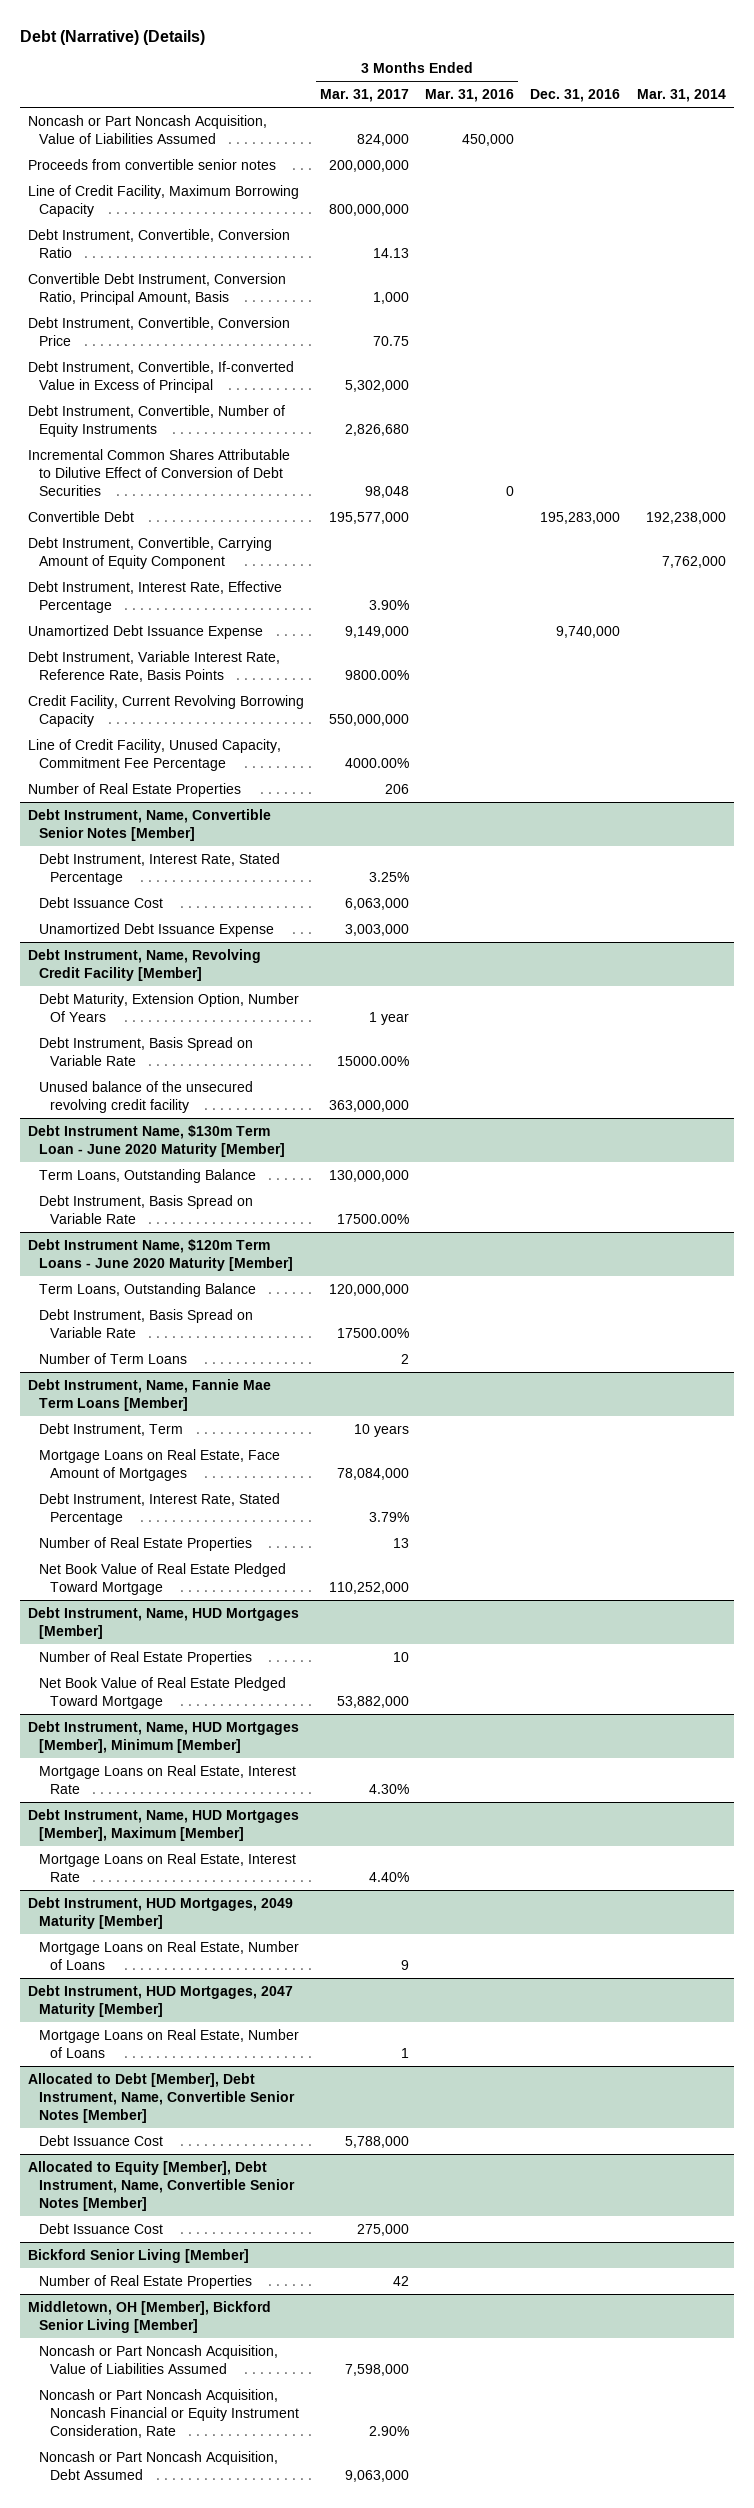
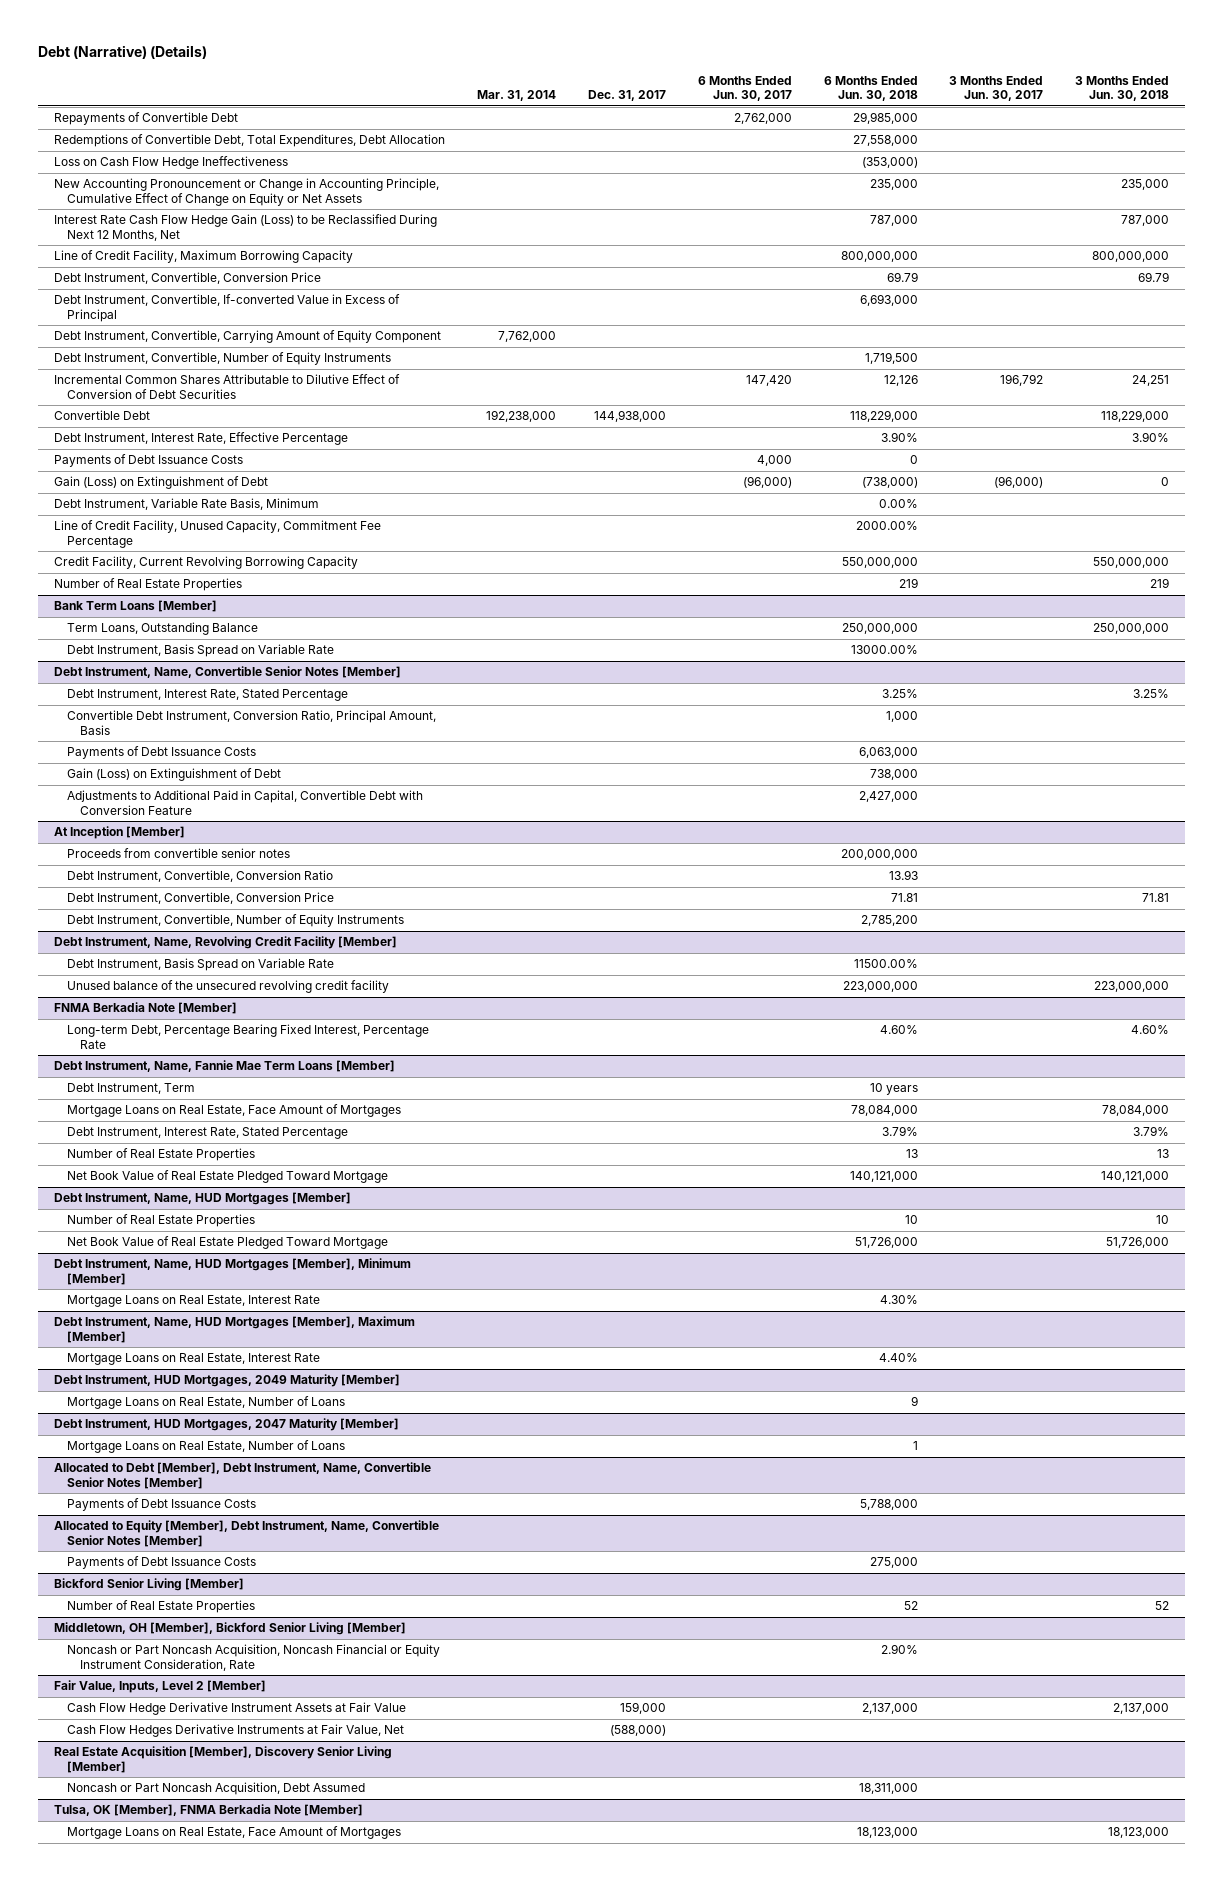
- | 3 Months Ended Mar. 31, 2017 | 3 Months Ended Mar. 31, 2016 | Dec. 31, 2016 | Mar. 31, 2014
+ | Mar. 31, 2014 | Dec. 31, 2017 | 6 Months Ended Jun. 30, 2017 | 6 Months Ended Jun. 30, 2018 | 3 Months Ended Jun. 30, 2017 | 3 Months Ended Jun. 30, 2018
- Noncash or Part Noncash Acquisition, Value of Liabilities Assumed | 824,000 | 450,000 | |
- Proceeds from convertible senior notes | 200,000,000 | | |
+ Repayments of Convertible Debt | | | 2,762,000 | 29,985,000 | |
+ Redemptions of Convertible Debt, Total Expenditures, Debt Allocation | | | | 27,558,000 | |
+ Loss on Cash Flow Hedge Ineffectiveness | | | | (353,000) | |
+ New Accounting Pronouncement or Change in Accounting Principle, Cumulative Effect of Change on Equity or Net Assets | | | | 235,000 | | 235,000
+ Interest Rate Cash Flow Hedge Gain (Loss) to be Reclassified During Next 12 Months, Net | | | | 787,000 | | 787,000
- Debt Instrument, Convertible, Conversion Ratio | 14.13 | | |
- Convertible Debt Instrument, Conversion Ratio, Principal Amount, Basis | 1,000 | | |
moved up: Debt Instrument, Convertible, Carrying Amount of Equity Component | 7,762,000 | | | | |
- Unamortized Debt Issuance Expense | 9,149,000 | | 9,740,000 |
- Debt Instrument, Variable Interest Rate, Reference Rate, Basis Points | 9800.00% | | |
+ Payments of Debt Issuance Costs | | | 4,000 | 0 | |
+ Gain (Loss) on Extinguishment of Debt | | | (96,000) | (738,000) | (96,000) | 0
+ Debt Instrument, Variable Rate Basis, Minimum | | | | 0.00% | |
moved down: Credit Facility, Current Revolving Borrowing Capacity | | | | 550,000,000 | | 550,000,000
+ Bank Term Loans [Member]
+ Term Loans, Outstanding Balance | | | | 250,000,000 | | 250,000,000
+ Debt Instrument, Basis Spread on Variable Rate | | | | 13000.00% | |
@ Debt Instrument, Name, Convertible Senior Notes [Member]
- Debt Issuance Cost | 6,063,000 | | |
- Unamortized Debt Issuance Expense | 3,003,000 | | |
+ Convertible Debt Instrument, Conversion Ratio, Principal Amount, Basis | | | | 1,000 | |
+ Payments of Debt Issuance Costs | | | | 6,063,000 | |
+ Gain (Loss) on Extinguishment of Debt | | | | 738,000 | |
+ Adjustments to Additional Paid in Capital, Convertible Debt with Conversion Feature | | | | 2,427,000 | |
+ At Inception [Member]
+ Proceeds from convertible senior notes | | | | 200,000,000 | |
+ Debt Instrument, Convertible, Conversion Ratio | | | | 13.93 | |
+ Debt Instrument, Convertible, Conversion Price | | | | 71.81 | | 71.81
+ Debt Instrument, Convertible, Number of Equity Instruments | | | | 2,785,200 | |
@ Debt Instrument, Name, Revolving Credit Facility [Member]
- Debt Maturity, Extension Option, Number Of Years | 1 year | | |
- Debt Instrument Name, $130m Term Loan - June 2020 Maturity [Member]
- Term Loans, Outstanding Balance | 130,000,000 | | |
- Debt Instrument, Basis Spread on Variable Rate | 17500.00% | | |
- Debt Instrument Name, $120m Term Loans - June 2020 Maturity [Member]
- Term Loans, Outstanding Balance | 120,000,000 | | |
- Debt Instrument, Basis Spread on Variable Rate | 17500.00% | | |
- Number of Term Loans | 2 | | |
+ FNMA Berkadia Note [Member]
+ Long-term Debt, Percentage Bearing Fixed Interest, Percentage Rate | | | | 4.60% | | 4.60%
@ Allocated to Debt [Member], Debt Instrument, Name, Convertible Senior Notes [Member]
- Debt Issuance Cost | 5,788,000 | | |
+ Payments of Debt Issuance Costs | | | | 5,788,000 | |
@ Allocated to Equity [Member], Debt Instrument, Name, Convertible Senior Notes [Member]
- Debt Issuance Cost | 275,000 | | |
+ Payments of Debt Issuance Costs | | | | 275,000 | |
@ Middletown, OH [Member], Bickford Senior Living [Member]
- Noncash or Part Noncash Acquisition, Value of Liabilities Assumed | 7,598,000 | | |
- Noncash or Part Noncash Acquisition, Debt Assumed | 9,063,000 | | |
+ Fair Value, Inputs, Level 2 [Member]
+ Cash Flow Hedge Derivative Instrument Assets at Fair Value | | 159,000 | | 2,137,000 | | 2,137,000
+ Cash Flow Hedges Derivative Instruments at Fair Value, Net | | (588,000) | | | |
+ Real Estate Acquisition [Member], Discovery Senior Living [Member]
+ Noncash or Part Noncash Acquisition, Debt Assumed | | | | 18,311,000 | |
+ Tulsa, OK [Member], FNMA Berkadia Note [Member]
+ Mortgage Loans on Real Estate, Face Amount of Mortgages | | | | 18,123,000 | | 18,123,000

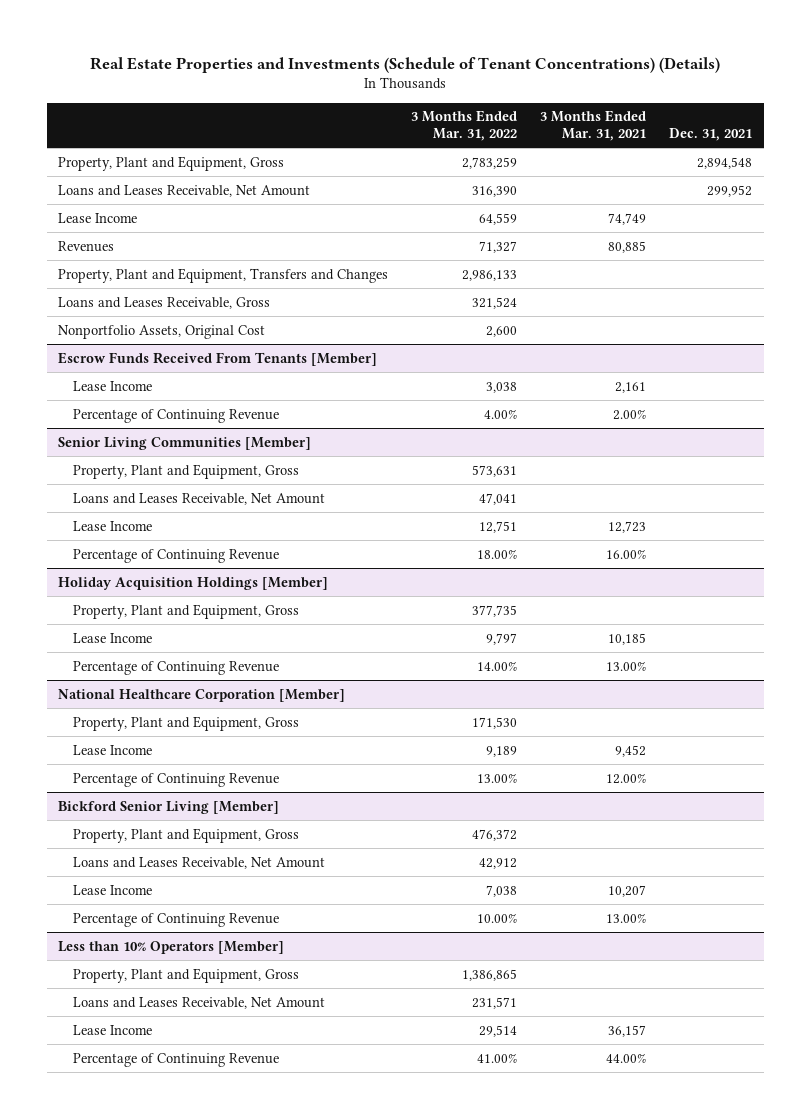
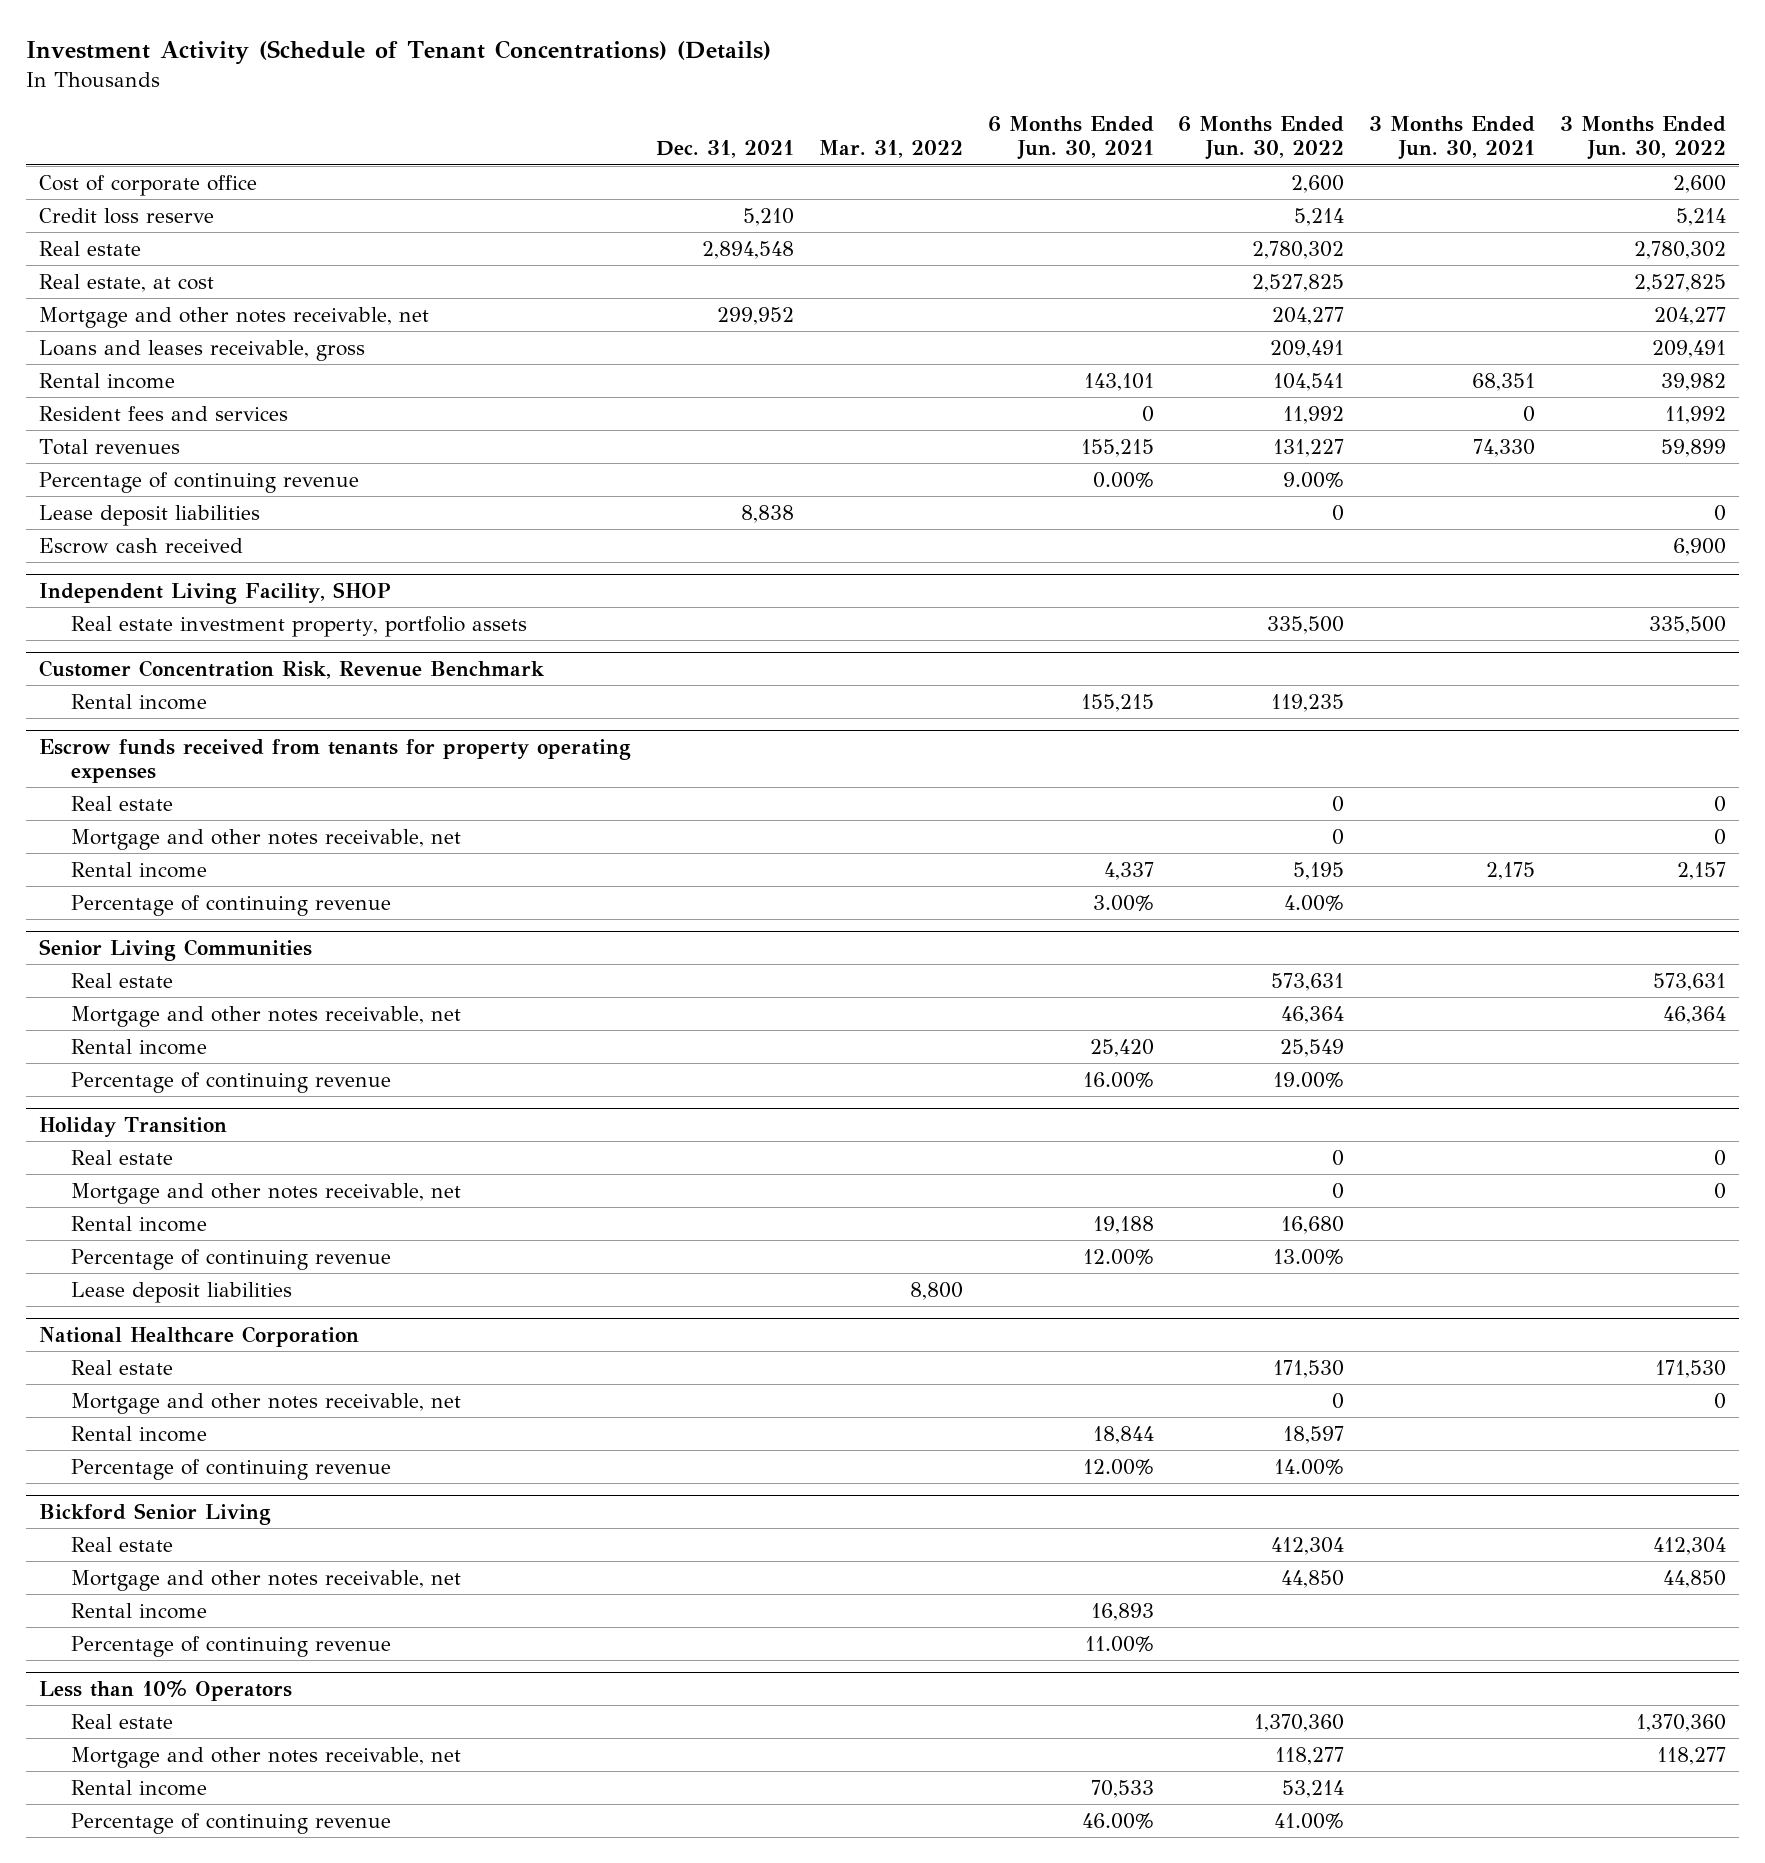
- Real Estate Properties and Investments (Schedule of Tenant Concentrations) (Details)
+ Investment Activity (Schedule of Tenant Concentrations) (Details)
- | 3 Months Ended Mar. 31, 2022 | 3 Months Ended Mar. 31, 2021 | Dec. 31, 2021
+ | Dec. 31, 2021 | Mar. 31, 2022 | 6 Months Ended Jun. 30, 2021 | 6 Months Ended Jun. 30, 2022 | 3 Months Ended Jun. 30, 2021 | 3 Months Ended Jun. 30, 2022
- Property, Plant and Equipment, Gross | 2,783,259 | | 2,894,548
- Loans and Leases Receivable, Net Amount | 316,390 | | 299,952
- Lease Income | 64,559 | 74,749 |
- Revenues | 71,327 | 80,885 |
- Property, Plant and Equipment, Transfers and Changes | 2,986,133 | |
- Loans and Leases Receivable, Gross | 321,524 | |
- Nonportfolio Assets, Original Cost | 2,600 | |
- Escrow Funds Received From Tenants [Member]
- Lease Income | 3,038 | 2,161 |
- Percentage of Continuing Revenue | 4.00% | 2.00% |
- Senior Living Communities [Member]
- Property, Plant and Equipment, Gross | 573,631 | |
- Loans and Leases Receivable, Net Amount | 47,041 | |
- Lease Income | 12,751 | 12,723 |
- Percentage of Continuing Revenue | 18.00% | 16.00% |
- Holiday Acquisition Holdings [Member]
- Property, Plant and Equipment, Gross | 377,735 | |
- Lease Income | 9,797 | 10,185 |
- Percentage of Continuing Revenue | 14.00% | 13.00% |
- National Healthcare Corporation [Member]
- Property, Plant and Equipment, Gross | 171,530 | |
- Lease Income | 9,189 | 9,452 |
- Percentage of Continuing Revenue | 13.00% | 12.00% |
- Bickford Senior Living [Member]
- Property, Plant and Equipment, Gross | 476,372 | |
- Loans and Leases Receivable, Net Amount | 42,912 | |
- Lease Income | 7,038 | 10,207 |
- Percentage of Continuing Revenue | 10.00% | 13.00% |
- Less than 10% Operators [Member]
- Property, Plant and Equipment, Gross | 1,386,865 | |
- Loans and Leases Receivable, Net Amount | 231,571 | |
- Lease Income | 29,514 | 36,157 |
- Percentage of Continuing Revenue | 41.00% | 44.00% |
+ Cost of corporate office | | | | 2,600 | | 2,600
+ Credit loss reserve | 5,210 | | | 5,214 | | 5,214
+ Real estate | 2,894,548 | | | 2,780,302 | | 2,780,302
+ Real estate, at cost | | | | 2,527,825 | | 2,527,825
+ Mortgage and other notes receivable, net | 299,952 | | | 204,277 | | 204,277
+ Loans and leases receivable, gross | | | | 209,491 | | 209,491
+ Rental income | | | 143,101 | 104,541 | 68,351 | 39,982
+ Resident fees and services | | | 0 | 11,992 | 0 | 11,992
+ Total revenues | | | 155,215 | 131,227 | 74,330 | 59,899
+ Percentage of continuing revenue | | | 0.00% | 9.00% | |
+ Lease deposit liabilities | 8,838 | | | 0 | | 0
+ Escrow cash received | | | | | | 6,900
+ Independent Living Facility, SHOP
+ Real estate investment property, portfolio assets | | | | 335,500 | | 335,500
+ Customer Concentration Risk, Revenue Benchmark
+ Rental income | | | 155,215 | 119,235 | |
+ Escrow funds received from tenants for property operating expenses
+ Real estate | | | | 0 | | 0
+ Mortgage and other notes receivable, net | | | | 0 | | 0
+ Rental income | | | 4,337 | 5,195 | 2,175 | 2,157
+ Percentage of continuing revenue | | | 3.00% | 4.00% | |
+ Senior Living Communities
+ Real estate | | | | 573,631 | | 573,631
+ Mortgage and other notes receivable, net | | | | 46,364 | | 46,364
+ Rental income | | | 25,420 | 25,549 | |
+ Percentage of continuing revenue | | | 16.00% | 19.00% | |
+ Holiday Transition
+ Real estate | | | | 0 | | 0
+ Mortgage and other notes receivable, net | | | | 0 | | 0
+ Rental income | | | 19,188 | 16,680 | |
+ Percentage of continuing revenue | | | 12.00% | 13.00% | |
+ Lease deposit liabilities | | 8,800 | | | |
+ National Healthcare Corporation
+ Real estate | | | | 171,530 | | 171,530
+ Mortgage and other notes receivable, net | | | | 0 | | 0
+ Rental income | | | 18,844 | 18,597 | |
+ Percentage of continuing revenue | | | 12.00% | 14.00% | |
+ Bickford Senior Living
+ Real estate | | | | 412,304 | | 412,304
+ Mortgage and other notes receivable, net | | | | 44,850 | | 44,850
+ Rental income | | | 16,893 | | |
+ Percentage of continuing revenue | | | 11.00% | | |
+ Less than 10% Operators
+ Real estate | | | | 1,370,360 | | 1,370,360
+ Mortgage and other notes receivable, net | | | | 118,277 | | 118,277
+ Rental income | | | 70,533 | 53,214 | |
+ Percentage of continuing revenue | | | 46.00% | 41.00% | |

